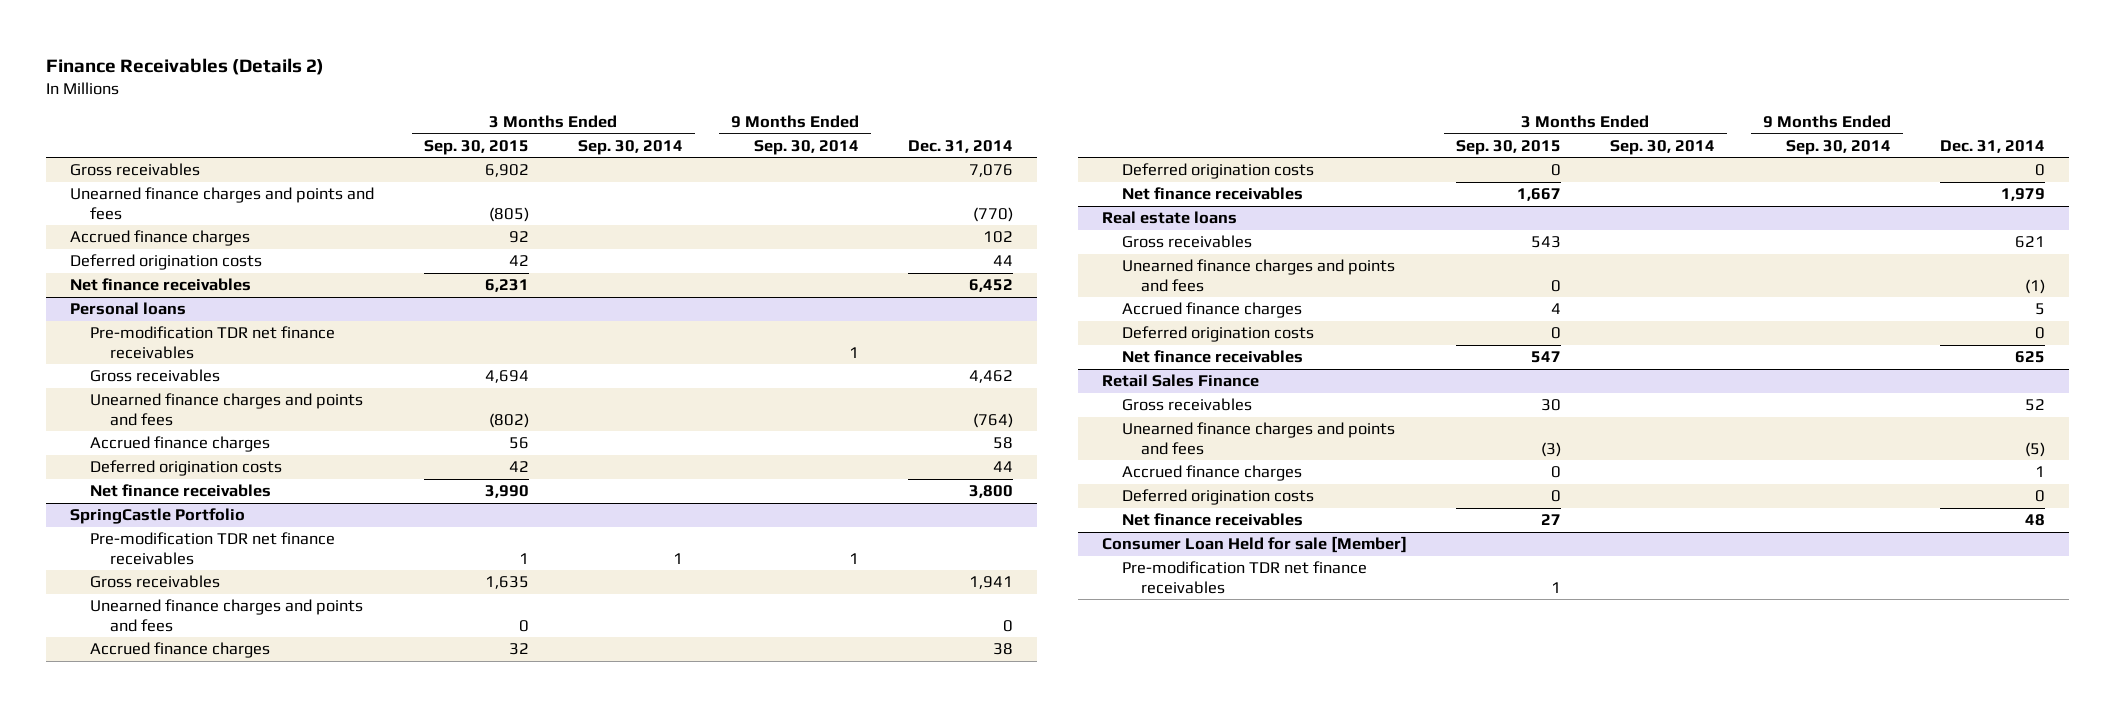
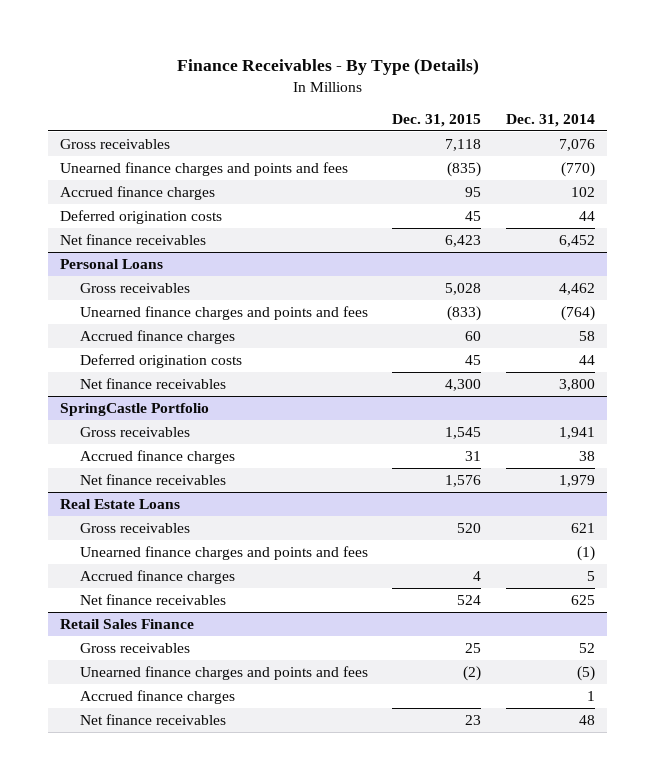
- Finance Receivables (Details 2)
+ Finance Receivables - By Type (Details)
- | 3 Months Ended Sep. 30, 2015 | 3 Months Ended Sep. 30, 2014 | 9 Months Ended Sep. 30, 2014 | Dec. 31, 2014
+ | Dec. 31, 2015 | Dec. 31, 2014
- Personal loans
- Pre-modification TDR net finance receivables | | | 1 |
+ Personal Loans
@ SpringCastle Portfolio
- Pre-modification TDR net finance receivables | 1 | 1 | 1 |
- Unearned finance charges and points and fees | 0 | | | 0
- Deferred origination costs | 0 | | | 0
- Real estate loans
+ Real Estate Loans
- Deferred origination costs | 0 | | | 0
@ Retail Sales Finance
- Deferred origination costs | 0 | | | 0
- Consumer Loan Held for sale [Member]
- Pre-modification TDR net finance receivables | 1 | | |

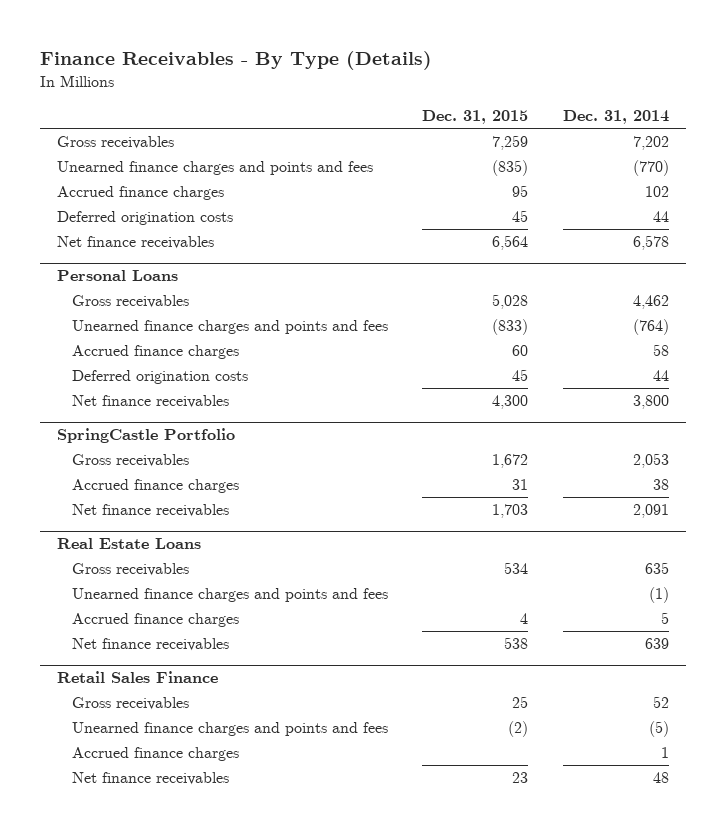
- Gross receivables | 7,118 | 7,076
+ Gross receivables | 7,259 | 7,202
- Net finance receivables | 6,423 | 6,452
+ Net finance receivables | 6,564 | 6,578
@ SpringCastle Portfolio
- Gross receivables | 1,545 | 1,941
+ Gross receivables | 1,672 | 2,053
- Net finance receivables | 1,576 | 1,979
+ Net finance receivables | 1,703 | 2,091
@ Real Estate Loans
- Gross receivables | 520 | 621
+ Gross receivables | 534 | 635
- Net finance receivables | 524 | 625
+ Net finance receivables | 538 | 639

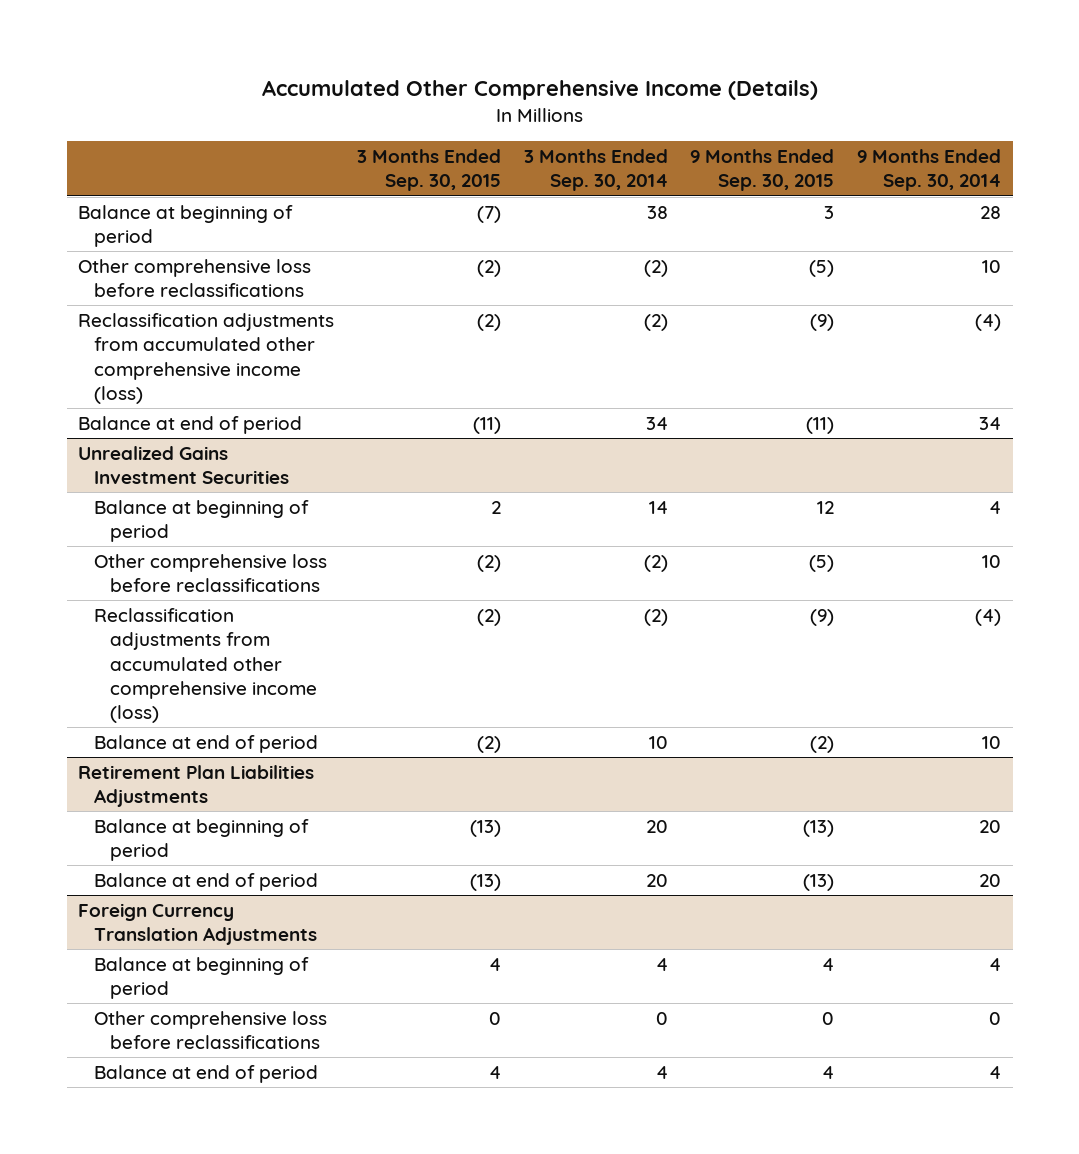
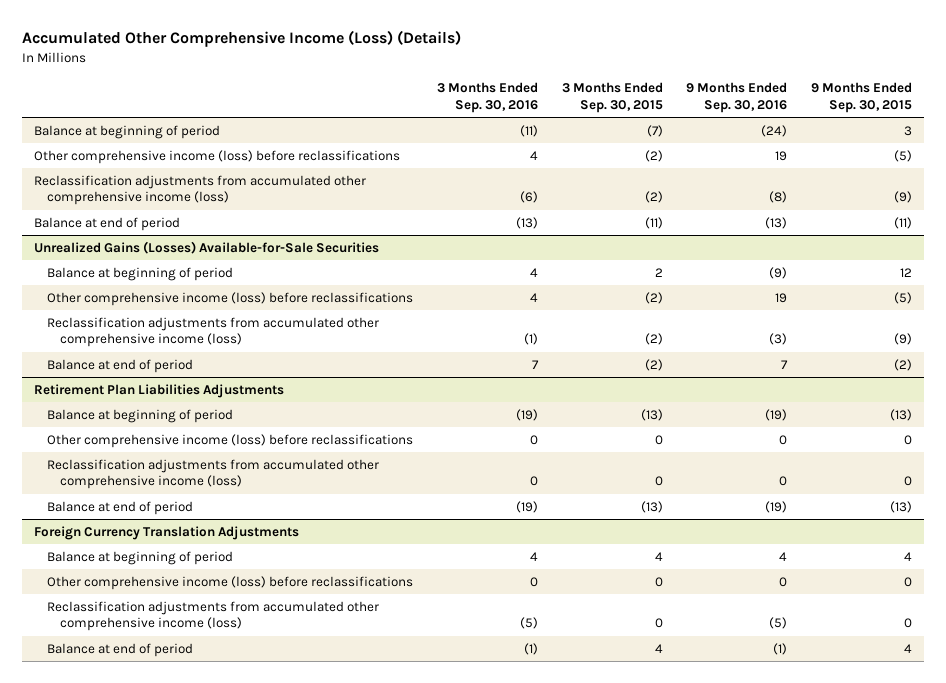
- Accumulated Other Comprehensive Income (Details)
+ Accumulated Other Comprehensive Income (Loss) (Details)
- | 3 Months Ended Sep. 30, 2015 | 3 Months Ended Sep. 30, 2014 | 9 Months Ended Sep. 30, 2015 | 9 Months Ended Sep. 30, 2014
+ | 3 Months Ended Sep. 30, 2016 | 3 Months Ended Sep. 30, 2015 | 9 Months Ended Sep. 30, 2016 | 9 Months Ended Sep. 30, 2015
- Other comprehensive loss before reclassifications | (2) | (2) | (5) | 10
+ Other comprehensive income (loss) before reclassifications | 4 | (2) | 19 | (5)
- Unrealized Gains Investment Securities
+ Unrealized Gains (Losses) Available-for-Sale Securities
- Other comprehensive loss before reclassifications | (2) | (2) | (5) | 10
+ Other comprehensive income (loss) before reclassifications | 4 | (2) | 19 | (5)
@ Retirement Plan Liabilities Adjustments
+ Other comprehensive income (loss) before reclassifications | 0 | 0 | 0 | 0
+ Reclassification adjustments from accumulated other comprehensive income (loss) | 0 | 0 | 0 | 0
@ Foreign Currency Translation Adjustments
- Other comprehensive loss before reclassifications | 0 | 0 | 0 | 0
+ Other comprehensive income (loss) before reclassifications | 0 | 0 | 0 | 0
+ Reclassification adjustments from accumulated other comprehensive income (loss) | (5) | 0 | (5) | 0

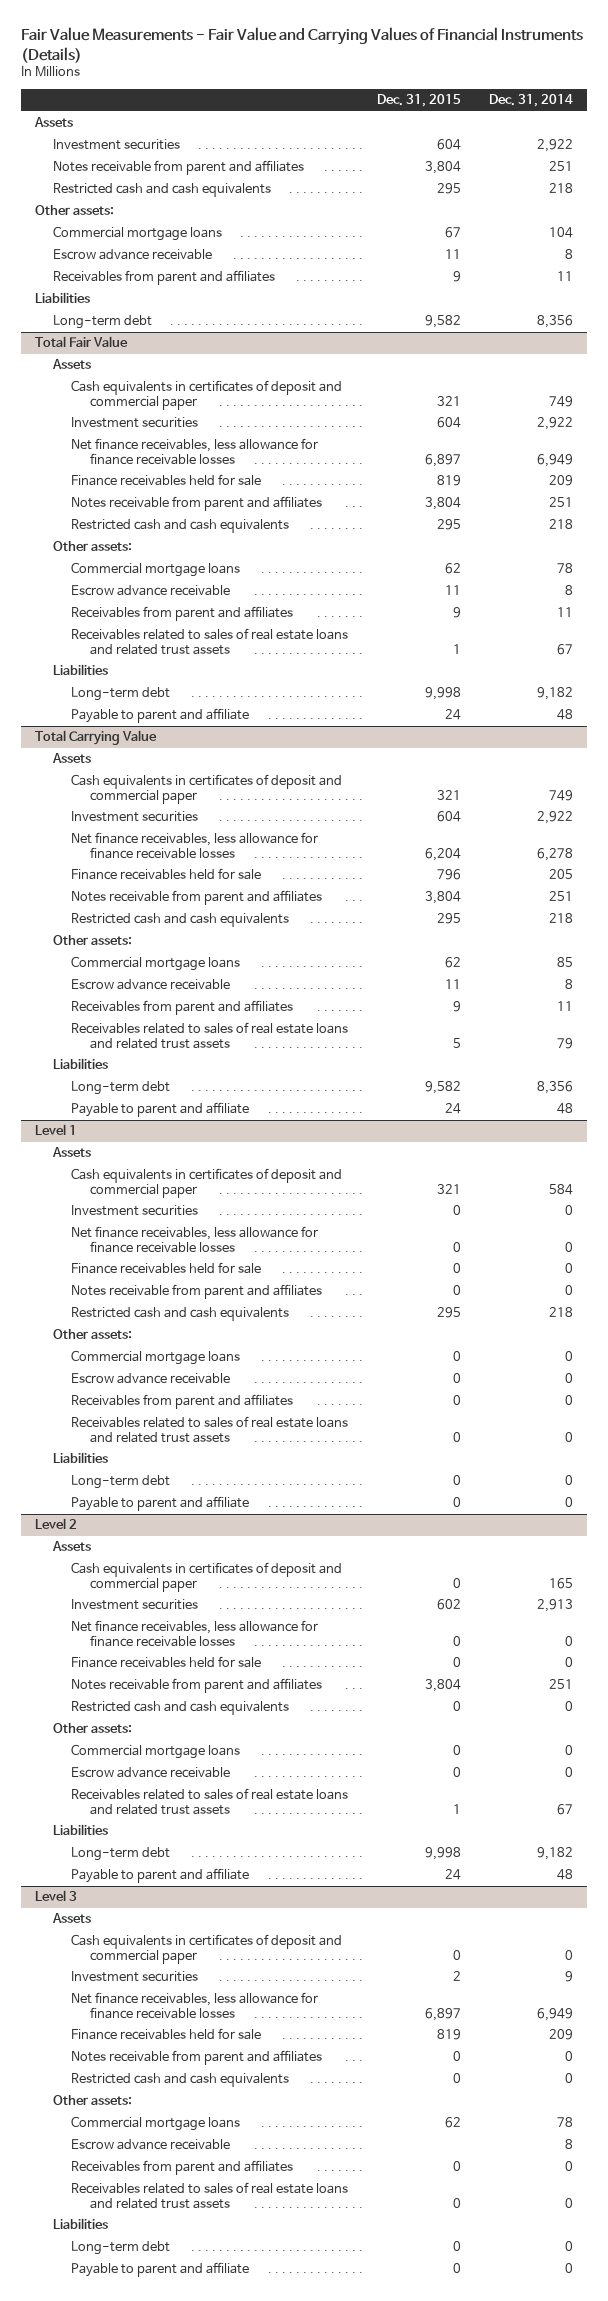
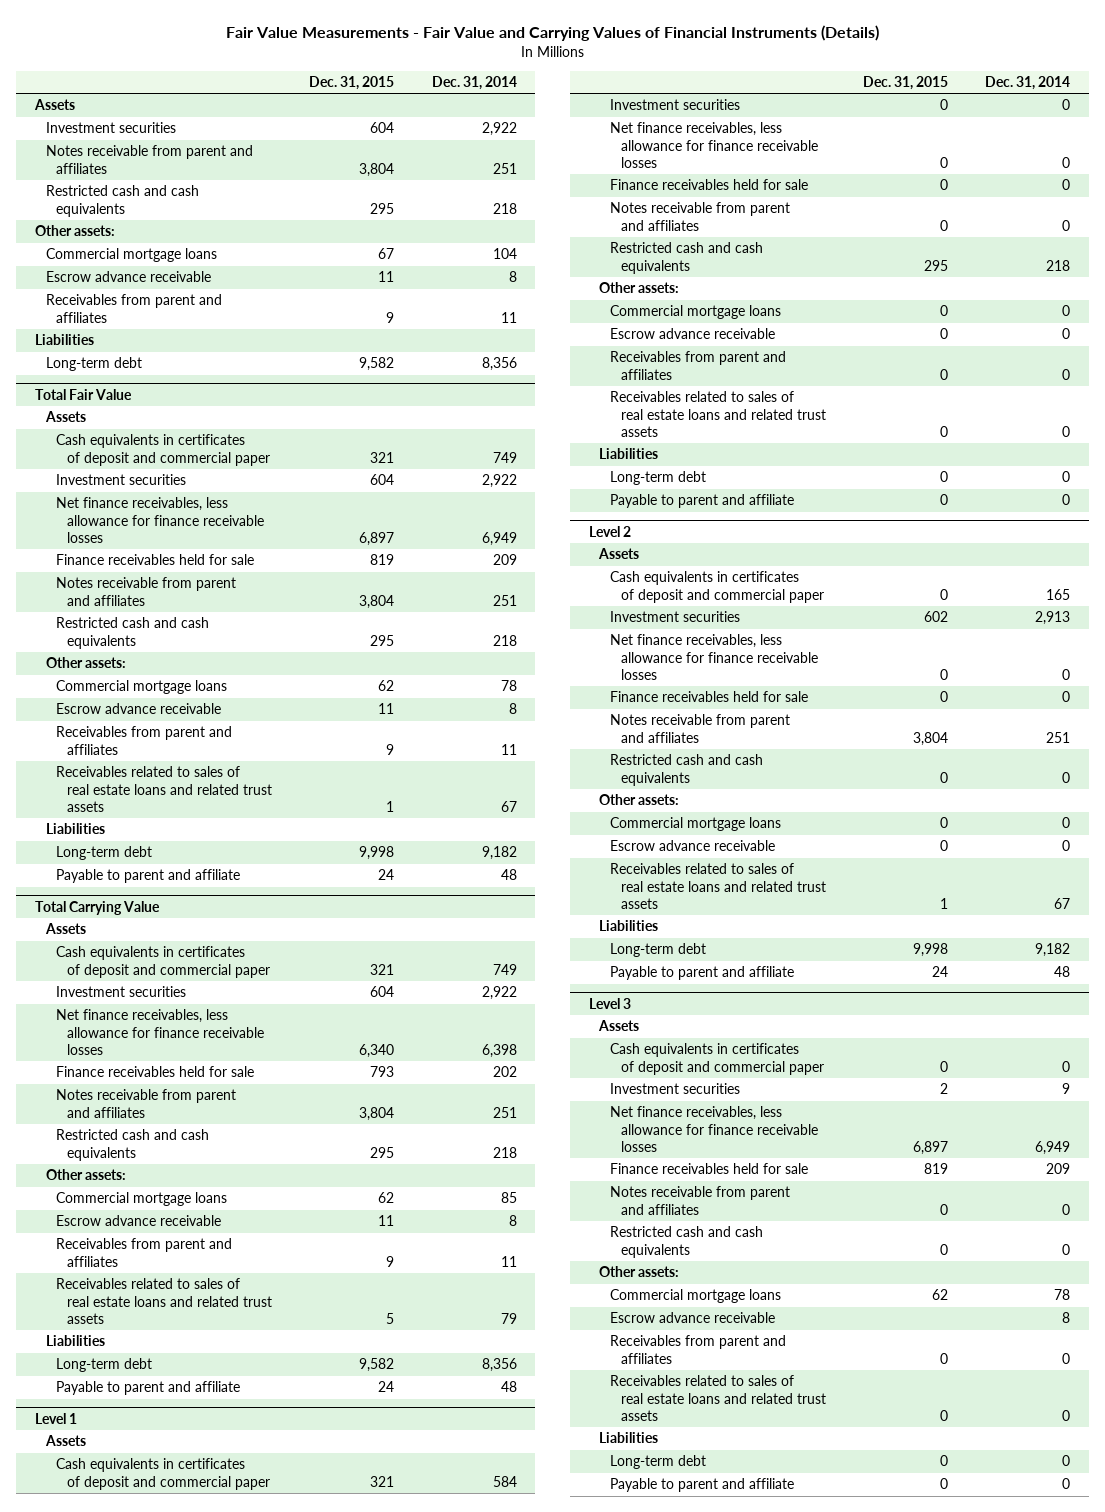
@ Total Carrying Value
- Net finance receivables, less allowance for finance receivable losses | 6,204 | 6,278
- Finance receivables held for sale | 796 | 205
+ Net finance receivables, less allowance for finance receivable losses | 6,340 | 6,398
+ Finance receivables held for sale | 793 | 202

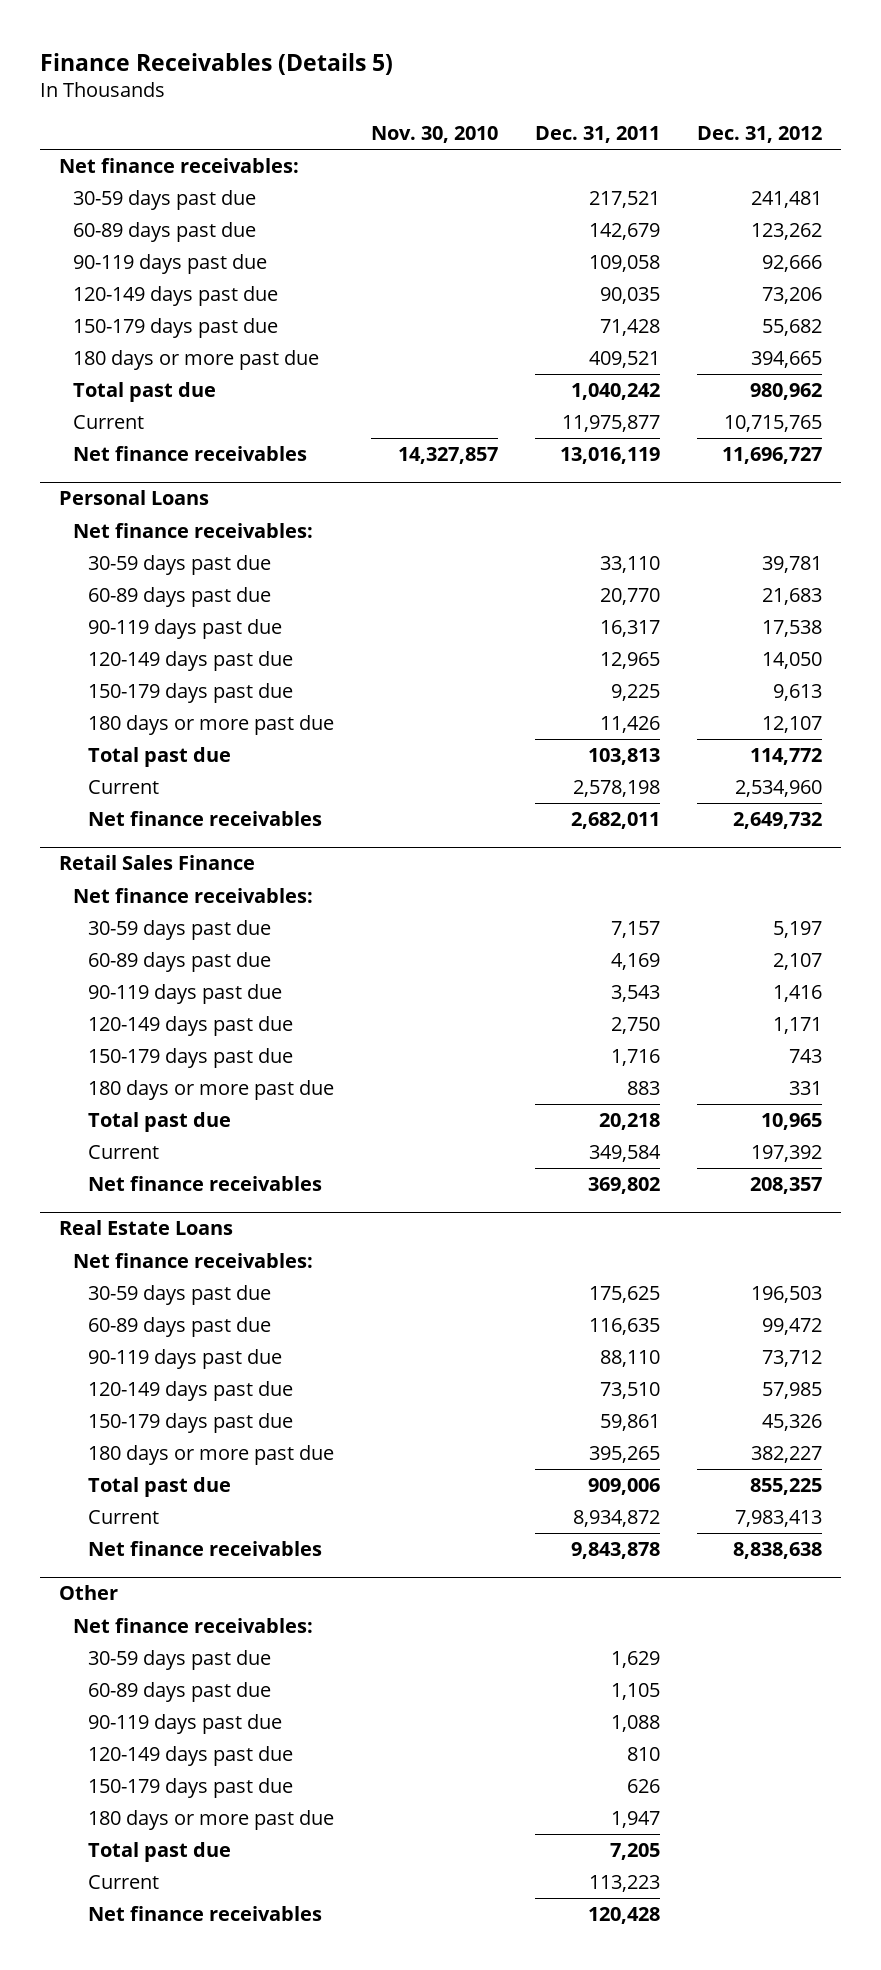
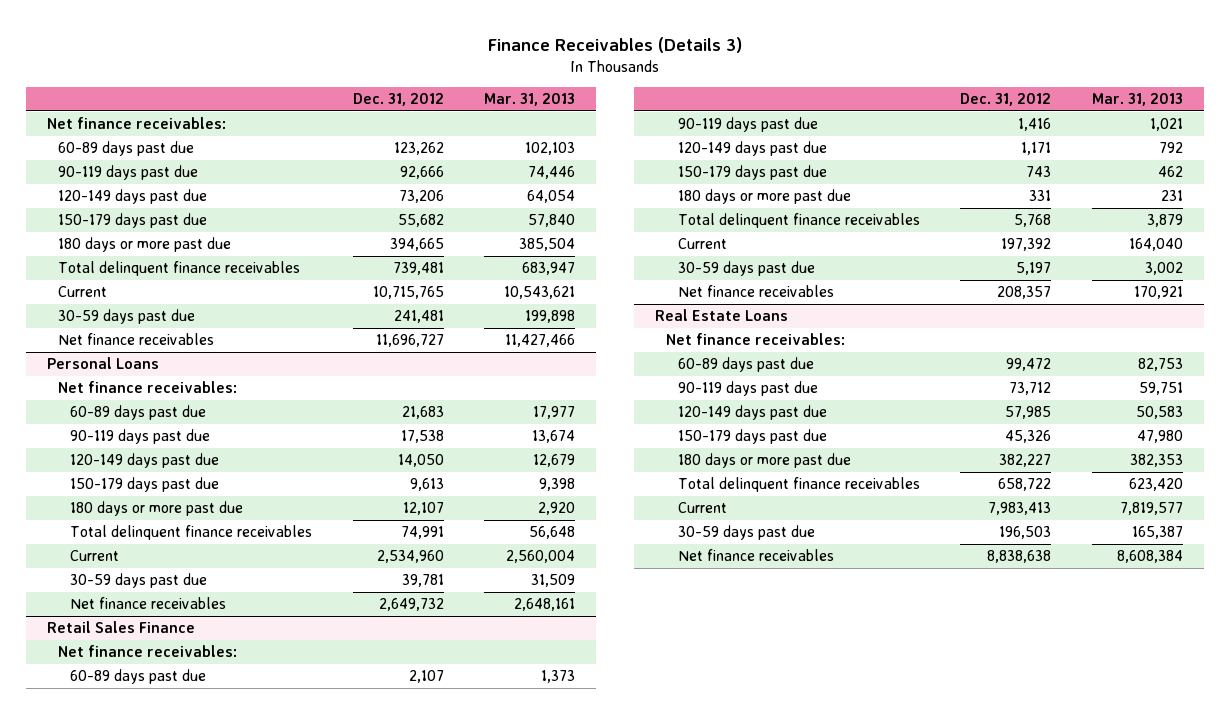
- Finance Receivables (Details 5)
+ Finance Receivables (Details 3)
- | Nov. 30, 2010 | Dec. 31, 2011 | Dec. 31, 2012
+ | Dec. 31, 2012 | Mar. 31, 2013
- Total past due | | 1,040,242 | 980,962
+ Total delinquent finance receivables | 739,481 | 683,947
moved down: 30-59 days past due | 241,481 | 199,898
@ Personal Loans
- Total past due | | 103,813 | 114,772
+ Total delinquent finance receivables | 74,991 | 56,648
moved down: 30-59 days past due | 39,781 | 31,509
@ Retail Sales Finance
- Total past due | | 20,218 | 10,965
+ Total delinquent finance receivables | 5,768 | 3,879
moved down: 30-59 days past due | 5,197 | 3,002
@ Real Estate Loans
- Total past due | | 909,006 | 855,225
+ Total delinquent finance receivables | 658,722 | 623,420
moved down: 30-59 days past due | 196,503 | 165,387
- Other
- Net finance receivables:
- 30-59 days past due | | 1,629 |
- 60-89 days past due | | 1,105 |
- 90-119 days past due | | 1,088 |
- 120-149 days past due | | 810 |
- 150-179 days past due | | 626 |
- 180 days or more past due | | 1,947 |
- Total past due | | 7,205 |
- Current | | 113,223 |
- Net finance receivables | | 120,428 |

